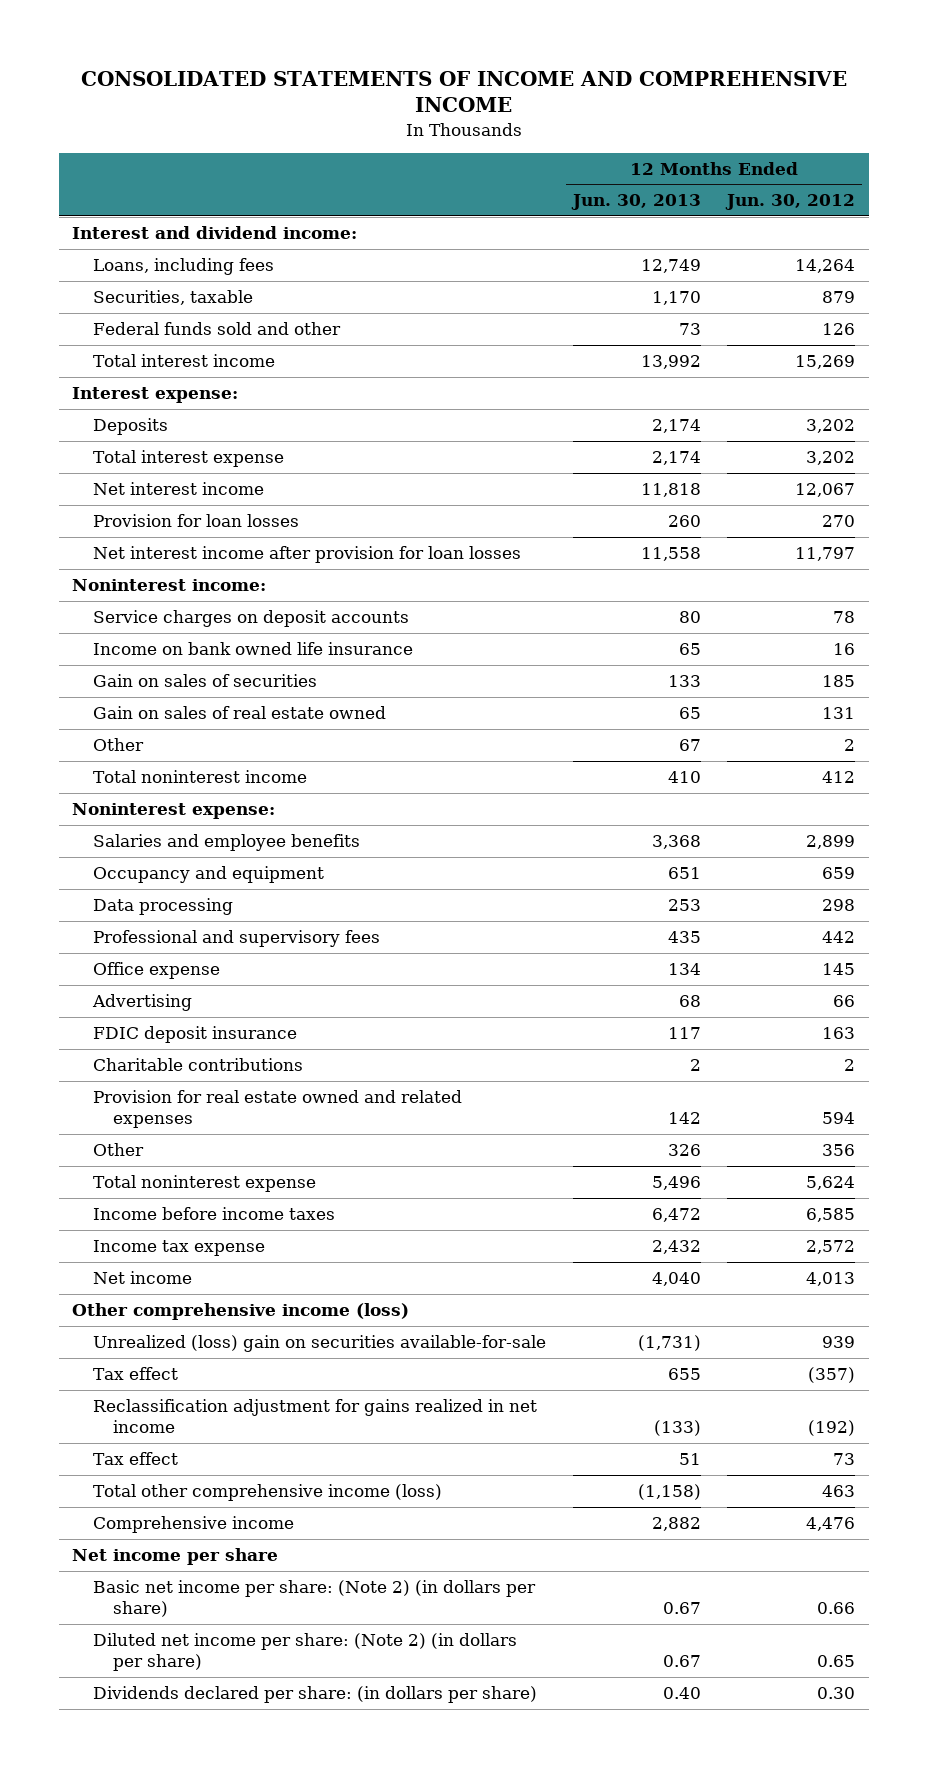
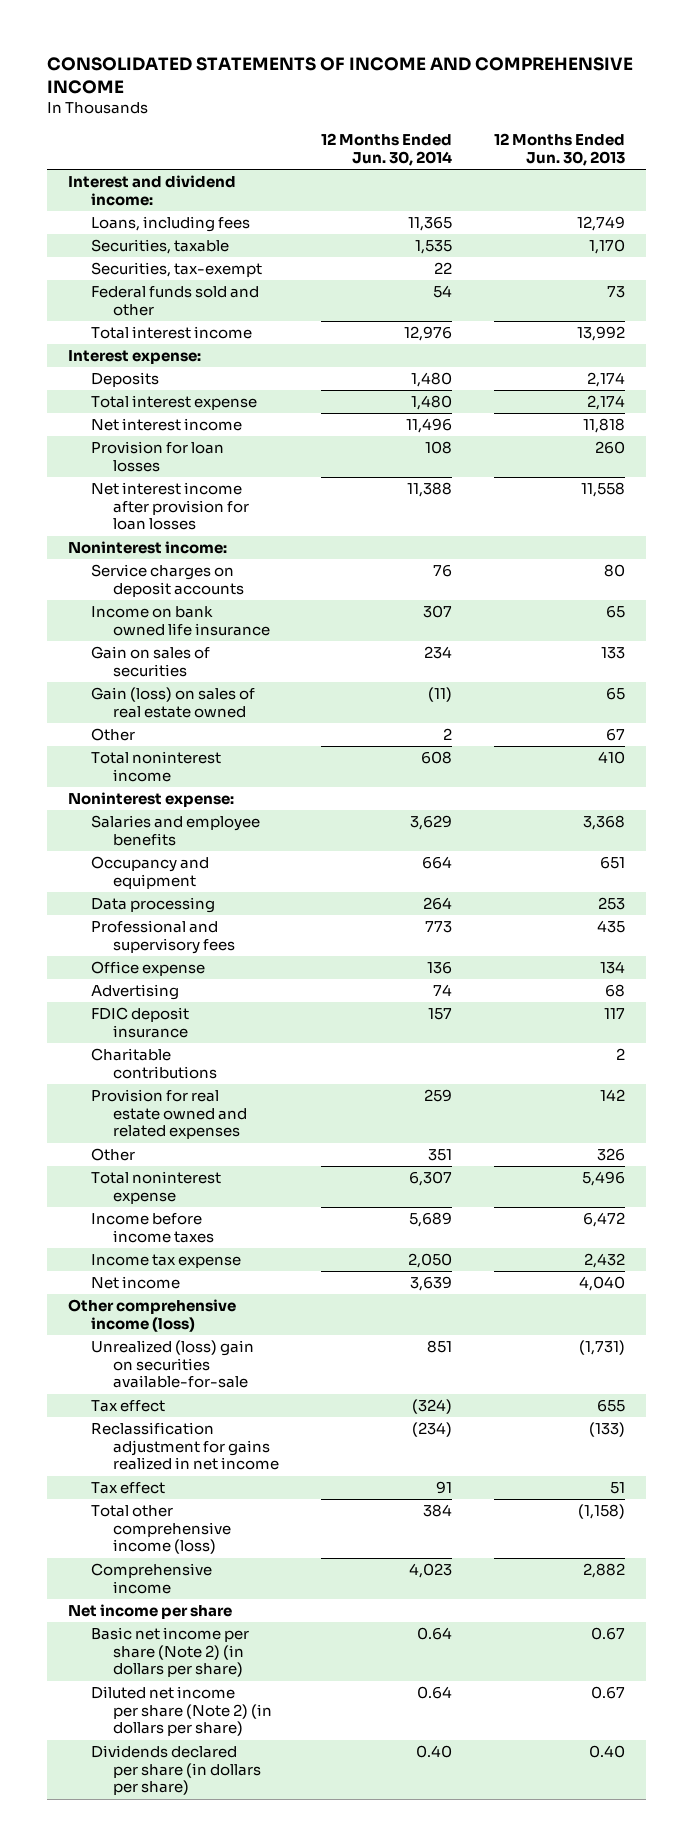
- | 12 Months Ended Jun. 30, 2013 | 12 Months Ended Jun. 30, 2012
+ | 12 Months Ended Jun. 30, 2014 | 12 Months Ended Jun. 30, 2013
+ Securities, tax-exempt | 22 |
- Gain on sales of real estate owned | 65 | 131
+ Gain (loss) on sales of real estate owned | (11) | 65
- Basic net income per share: (Note 2) (in dollars per share) | 0.67 | 0.66
- Diluted net income per share: (Note 2) (in dollars per share) | 0.67 | 0.65
- Dividends declared per share: (in dollars per share) | 0.40 | 0.30
+ Basic net income per share (Note 2) (in dollars per share) | 0.64 | 0.67
+ Diluted net income per share (Note 2) (in dollars per share) | 0.64 | 0.67
+ Dividends declared per share (in dollars per share) | 0.40 | 0.40

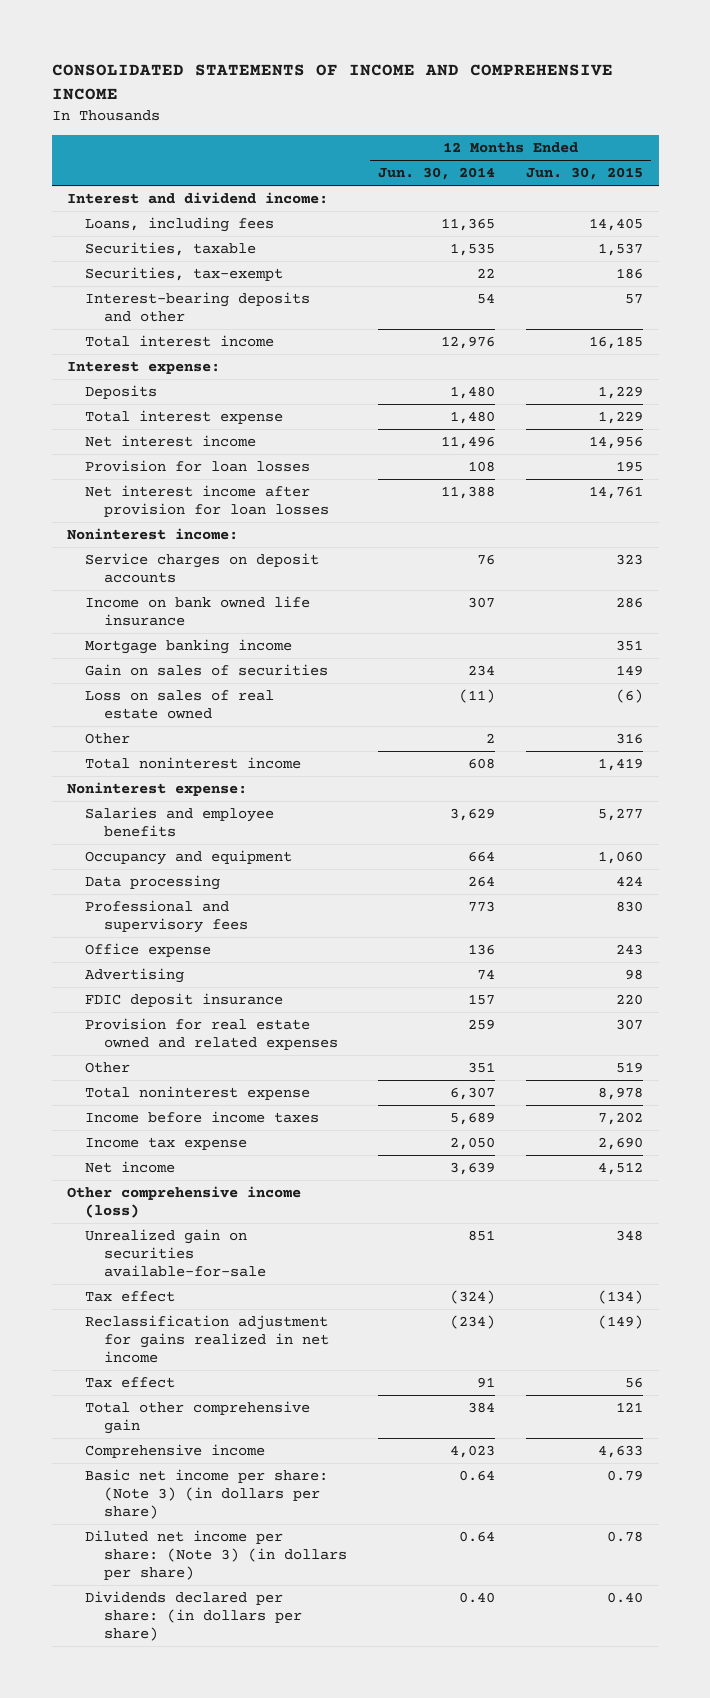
- | 12 Months Ended Jun. 30, 2014 | 12 Months Ended Jun. 30, 2013
+ | 12 Months Ended Jun. 30, 2014 | 12 Months Ended Jun. 30, 2015
- Federal funds sold and other | 54 | 73
+ Interest-bearing deposits and other | 54 | 57
+ Mortgage banking income | | 351
- Gain (loss) on sales of real estate owned | (11) | 65
+ Loss on sales of real estate owned | (11) | (6)
- Charitable contributions | | 2
- Unrealized (loss) gain on securities available-for-sale | 851 | (1,731)
+ Unrealized gain on securities available-for-sale | 851 | 348
- Total other comprehensive income (loss) | 384 | (1,158)
+ Total other comprehensive gain | 384 | 121
- Net income per share
- Basic net income per share (Note 2) (in dollars per share) | 0.64 | 0.67
- Diluted net income per share (Note 2) (in dollars per share) | 0.64 | 0.67
- Dividends declared per share (in dollars per share) | 0.40 | 0.40
+ Basic net income per share: (Note 3) (in dollars per share) | 0.64 | 0.79
+ Diluted net income per share: (Note 3) (in dollars per share) | 0.64 | 0.78
+ Dividends declared per share: (in dollars per share) | 0.40 | 0.40

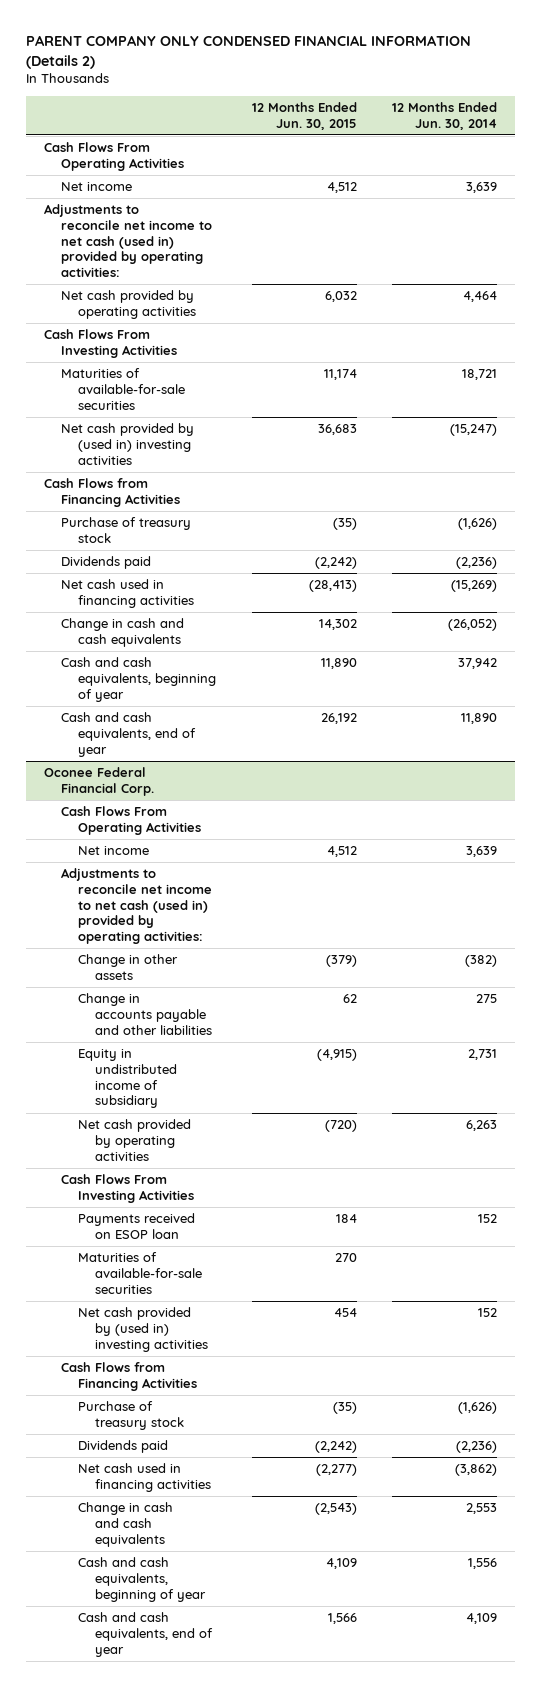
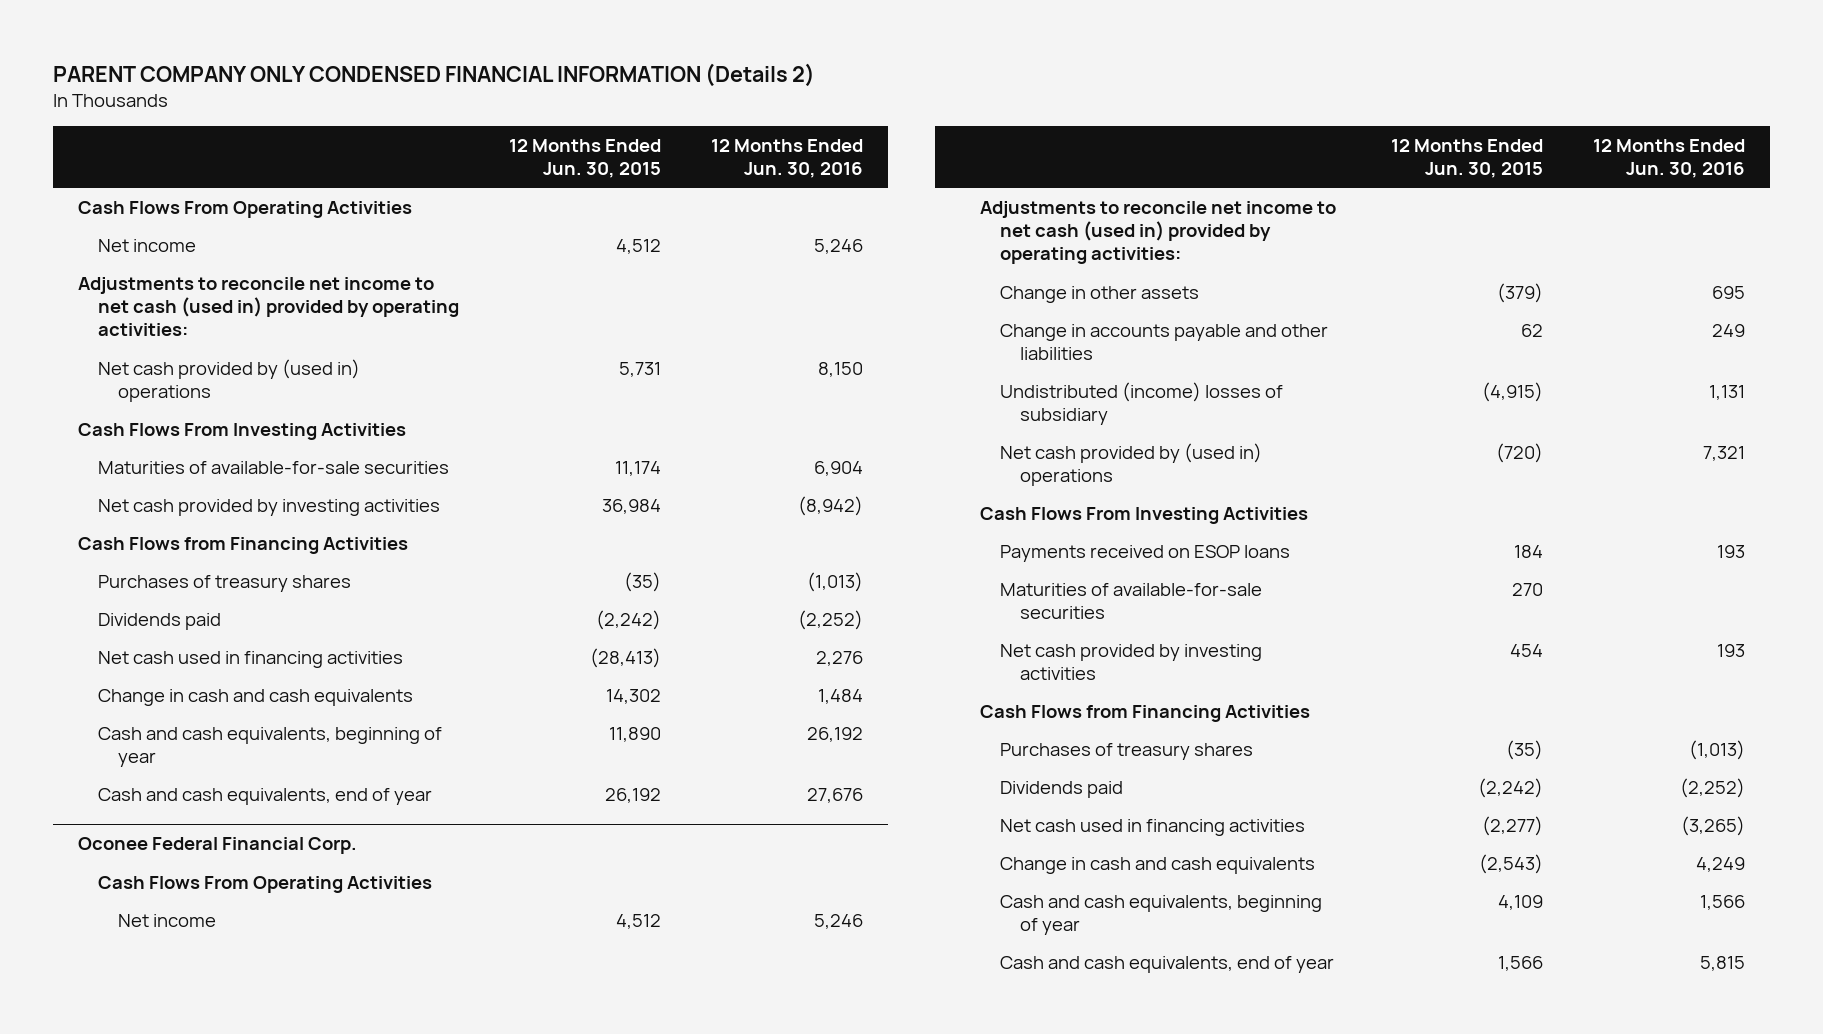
- | 12 Months Ended Jun. 30, 2015 | 12 Months Ended Jun. 30, 2014
+ | 12 Months Ended Jun. 30, 2015 | 12 Months Ended Jun. 30, 2016
- Net cash provided by operating activities | 6,032 | 4,464
+ Net cash provided by (used in) operations | 5,731 | 8,150
- Net cash provided by (used in) investing activities | 36,683 | (15,247)
+ Net cash provided by investing activities | 36,984 | (8,942)
- Purchase of treasury stock | (35) | (1,626)
+ Purchases of treasury shares | (35) | (1,013)
@ Oconee Federal Financial Corp.
- Equity in undistributed income of subsidiary | (4,915) | 2,731
- Net cash provided by operating activities | (720) | 6,263
+ Undistributed (income) losses of subsidiary | (4,915) | 1,131
+ Net cash provided by (used in) operations | (720) | 7,321
- Payments received on ESOP loan | 184 | 152
+ Payments received on ESOP loans | 184 | 193
- Net cash provided by (used in) investing activities | 454 | 152
+ Net cash provided by investing activities | 454 | 193
- Purchase of treasury stock | (35) | (1,626)
+ Purchases of treasury shares | (35) | (1,013)

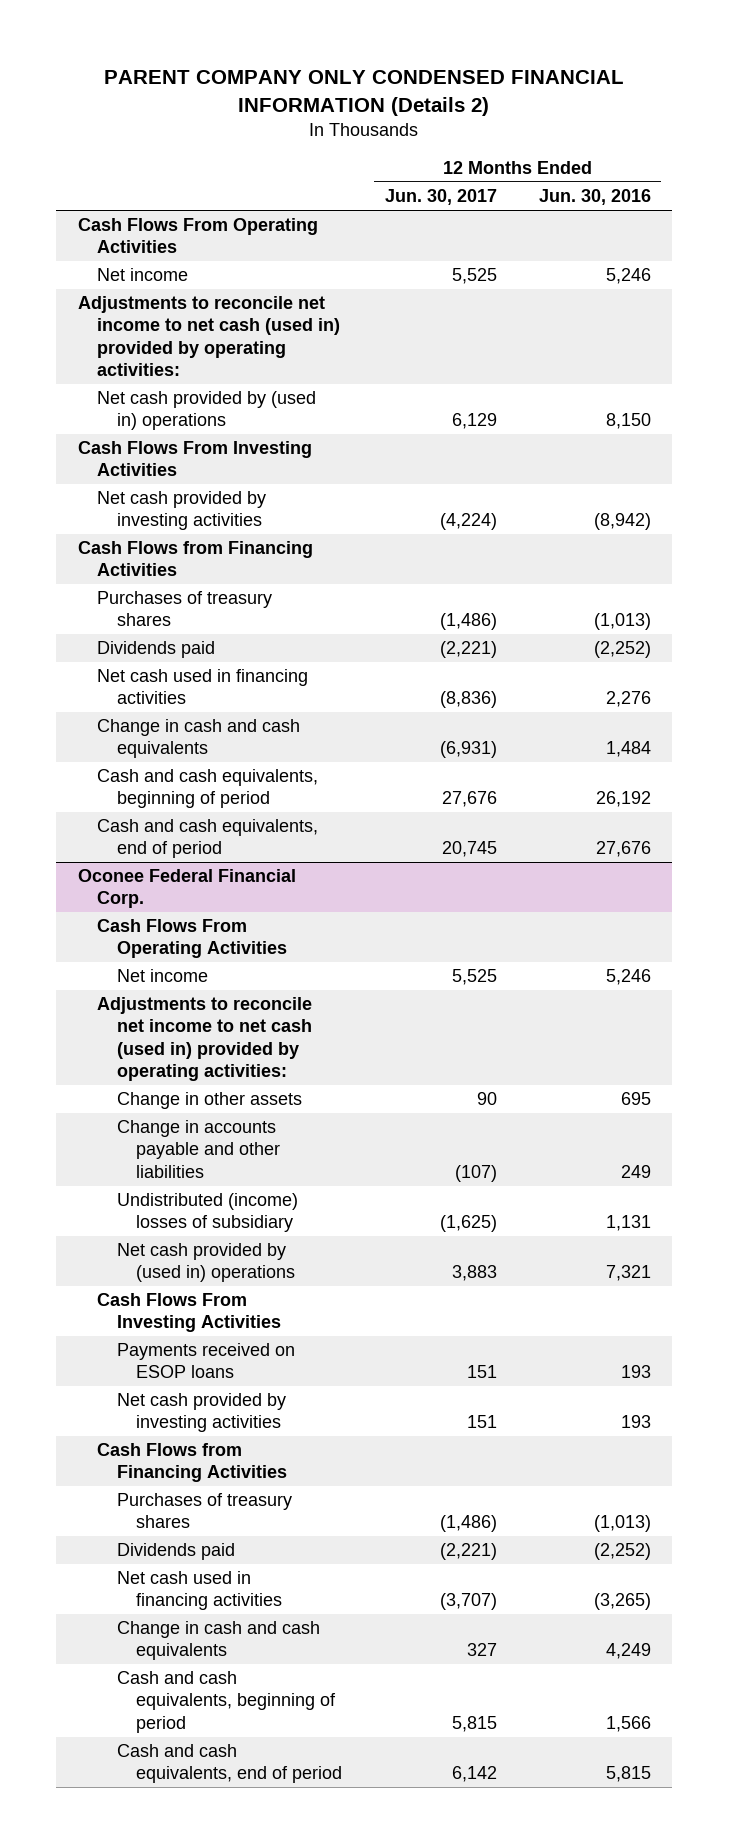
- | 12 Months Ended Jun. 30, 2015 | 12 Months Ended Jun. 30, 2016
+ | 12 Months Ended Jun. 30, 2017 | 12 Months Ended Jun. 30, 2016
- Maturities of available-for-sale securities | 11,174 | 6,904
- Cash and cash equivalents, beginning of year | 11,890 | 26,192
- Cash and cash equivalents, end of year | 26,192 | 27,676
+ Cash and cash equivalents, beginning of period | 27,676 | 26,192
+ Cash and cash equivalents, end of period | 20,745 | 27,676
@ Oconee Federal Financial Corp.
- Maturities of available-for-sale securities | 270 |
- Cash and cash equivalents, beginning of year | 4,109 | 1,566
- Cash and cash equivalents, end of year | 1,566 | 5,815
+ Cash and cash equivalents, beginning of period | 5,815 | 1,566
+ Cash and cash equivalents, end of period | 6,142 | 5,815

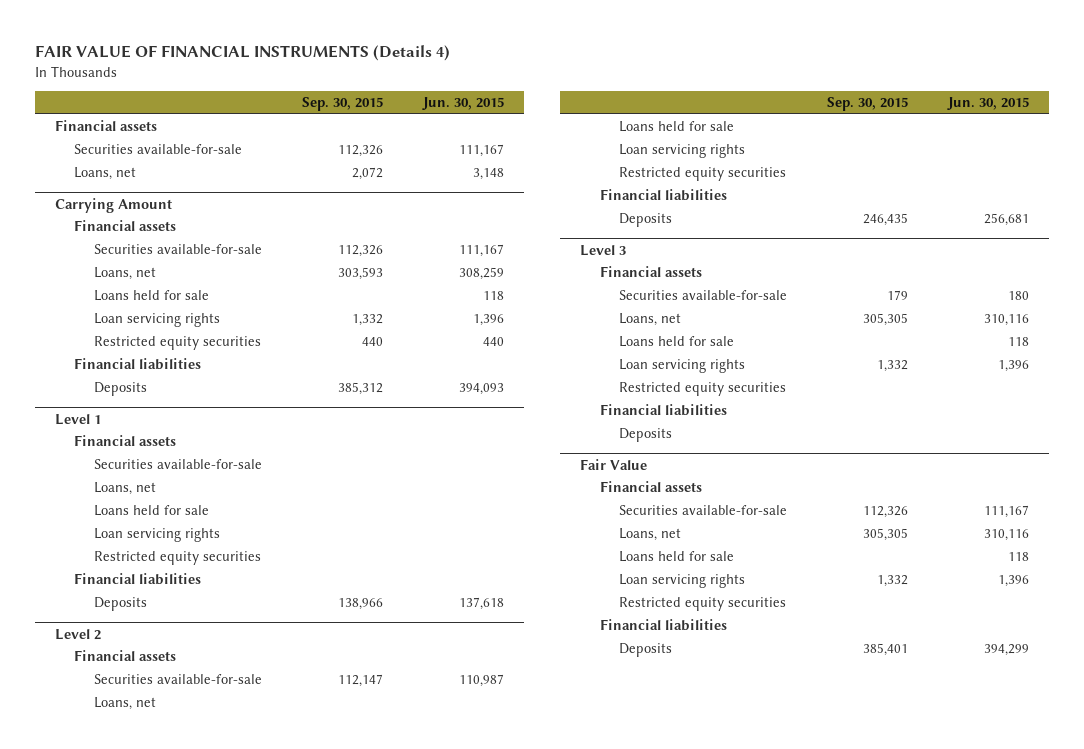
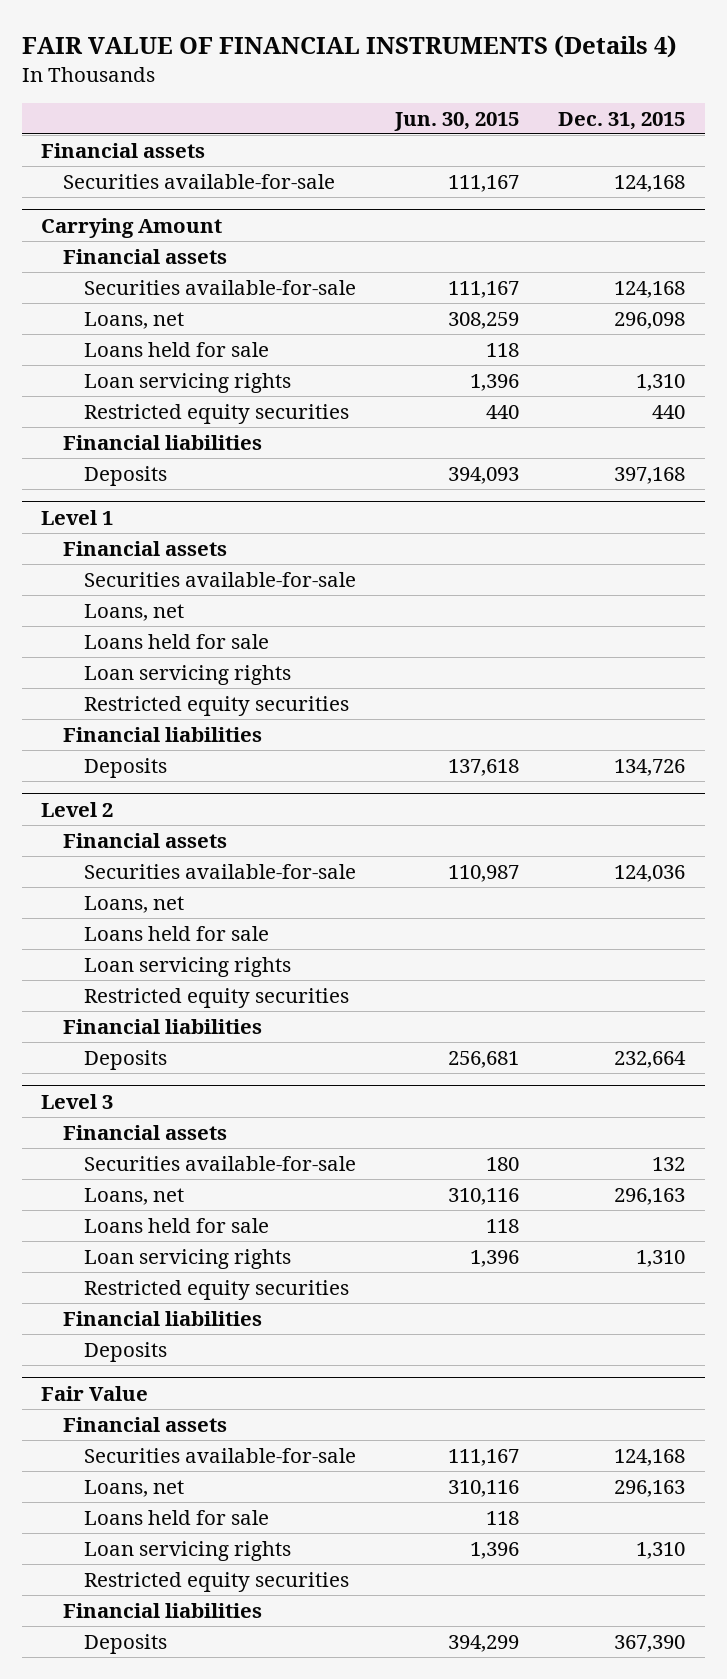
- | Sep. 30, 2015 | Jun. 30, 2015
+ | Jun. 30, 2015 | Dec. 31, 2015
- Loans, net | 2,072 | 3,148

